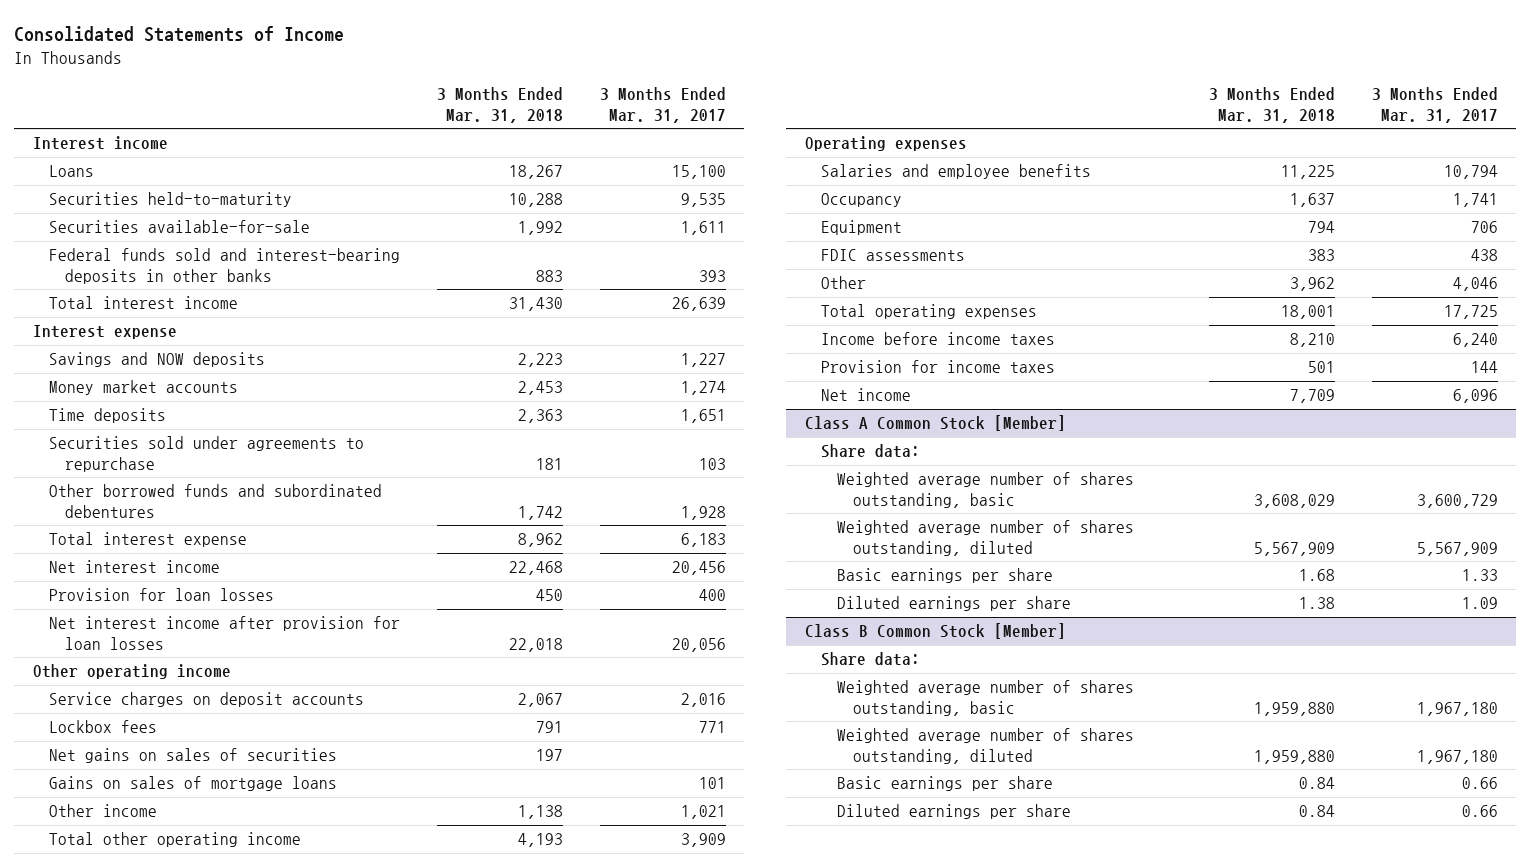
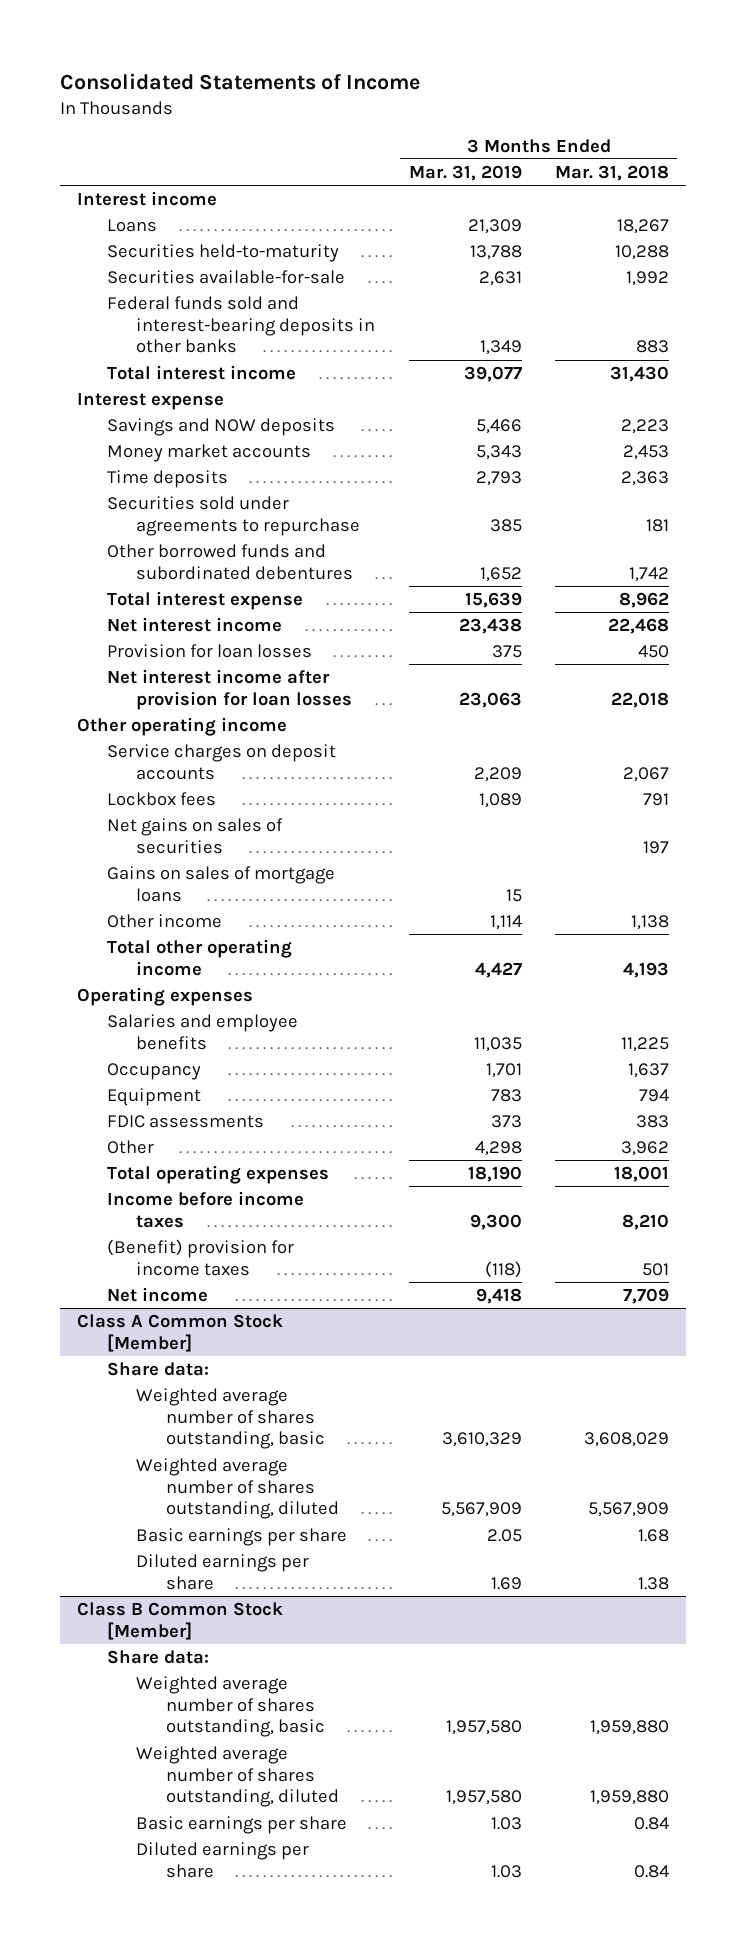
- | 3 Months Ended Mar. 31, 2018 | 3 Months Ended Mar. 31, 2017
+ | 3 Months Ended Mar. 31, 2019 | 3 Months Ended Mar. 31, 2018
- Provision for income taxes | 501 | 144
+ (Benefit) provision for income taxes | (118) | 501

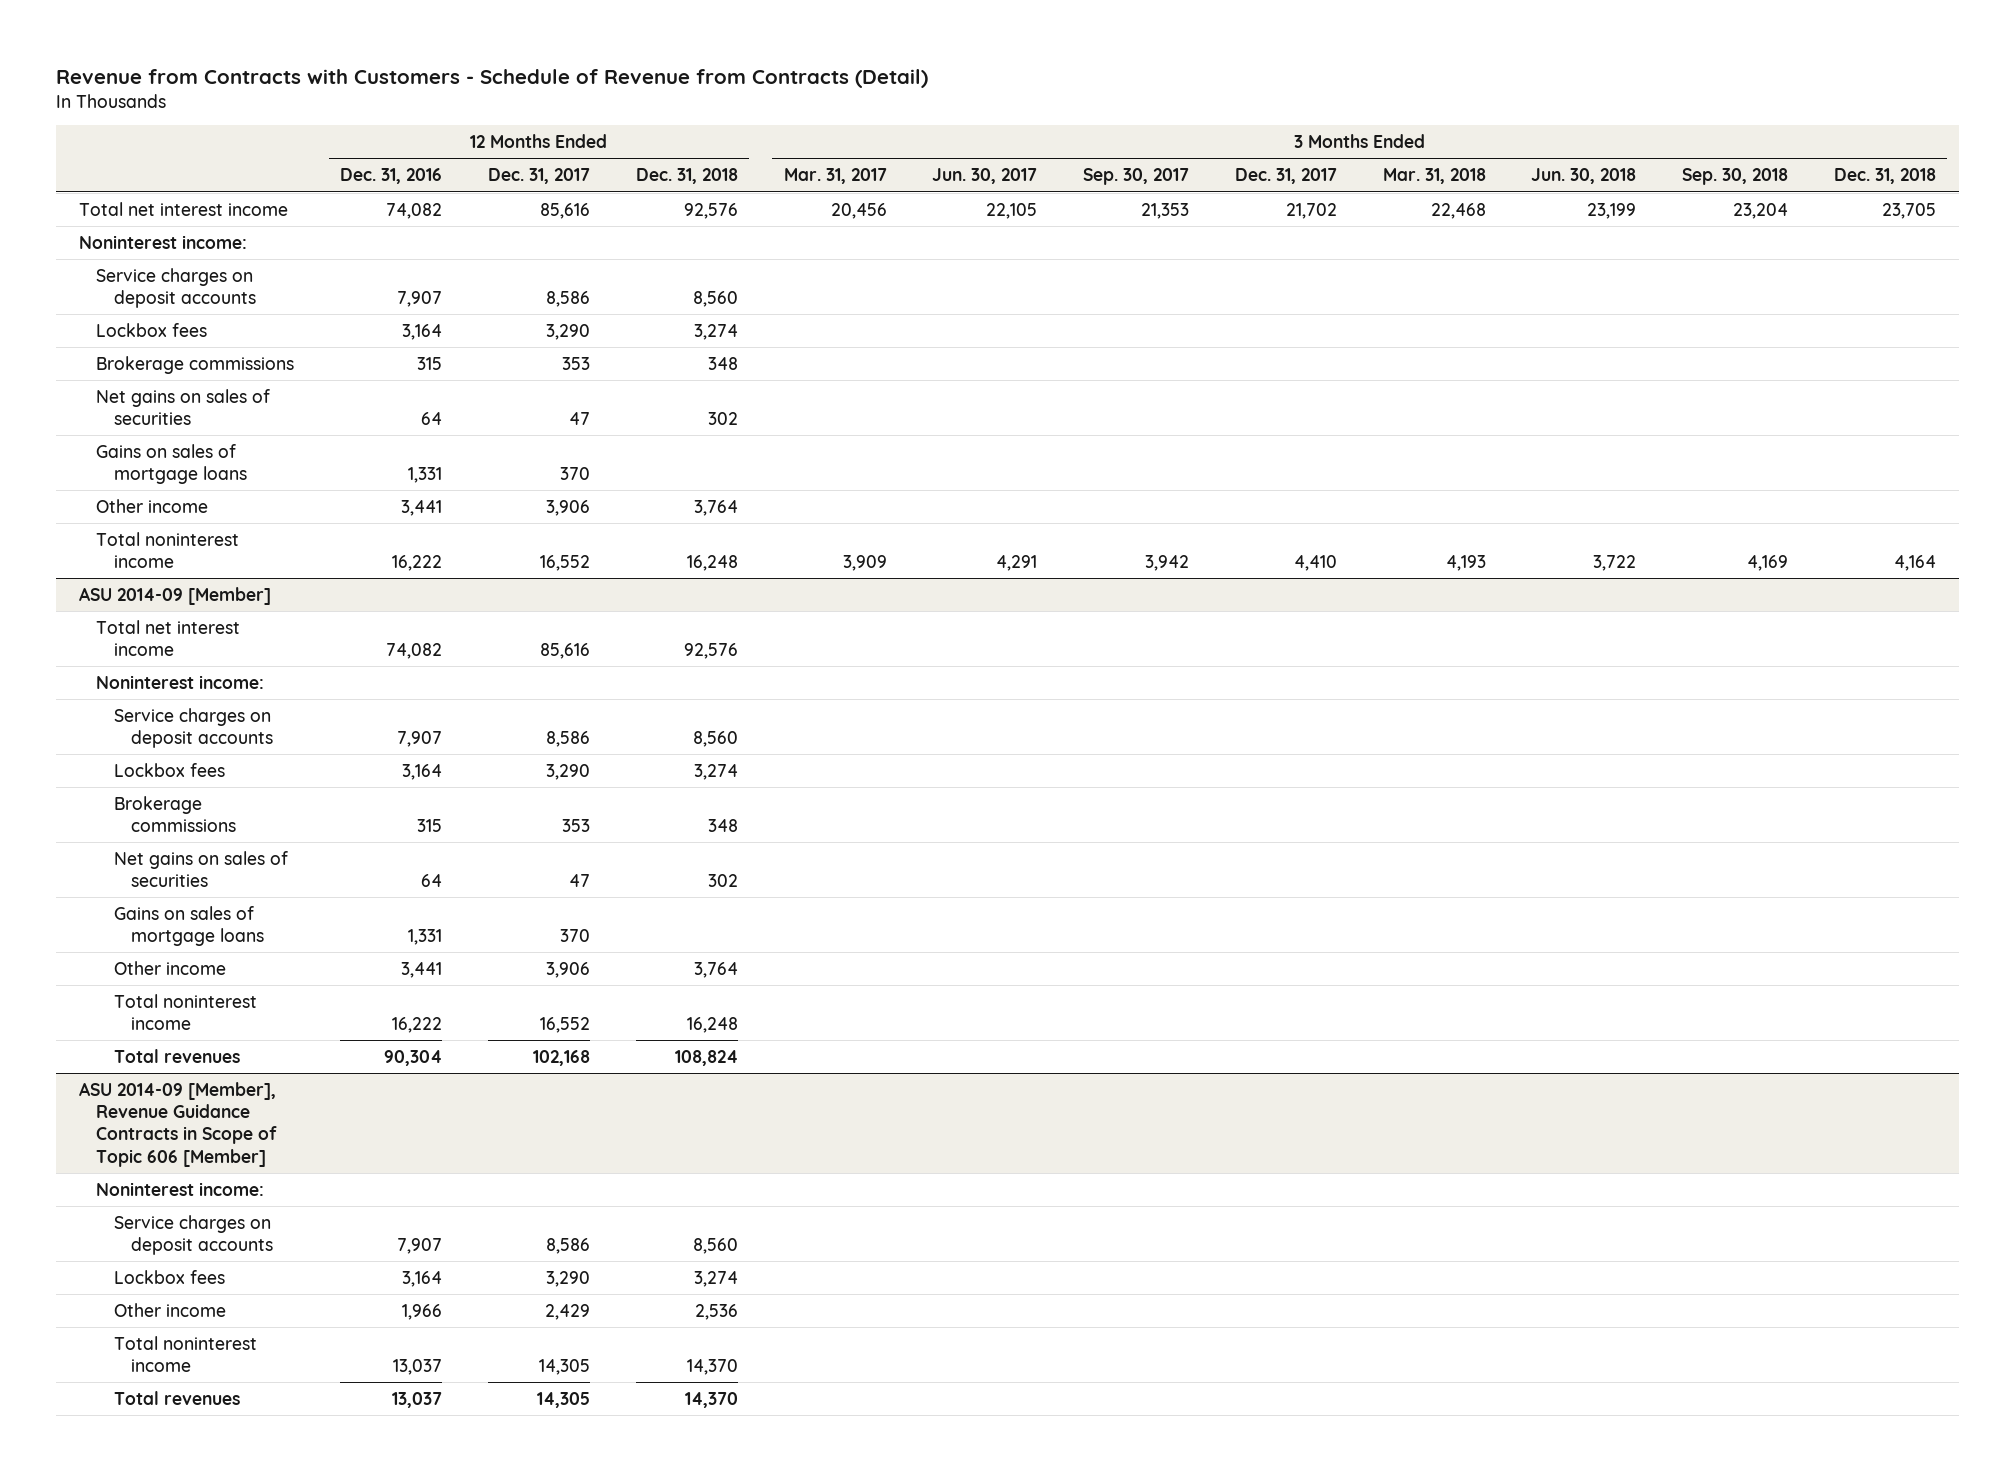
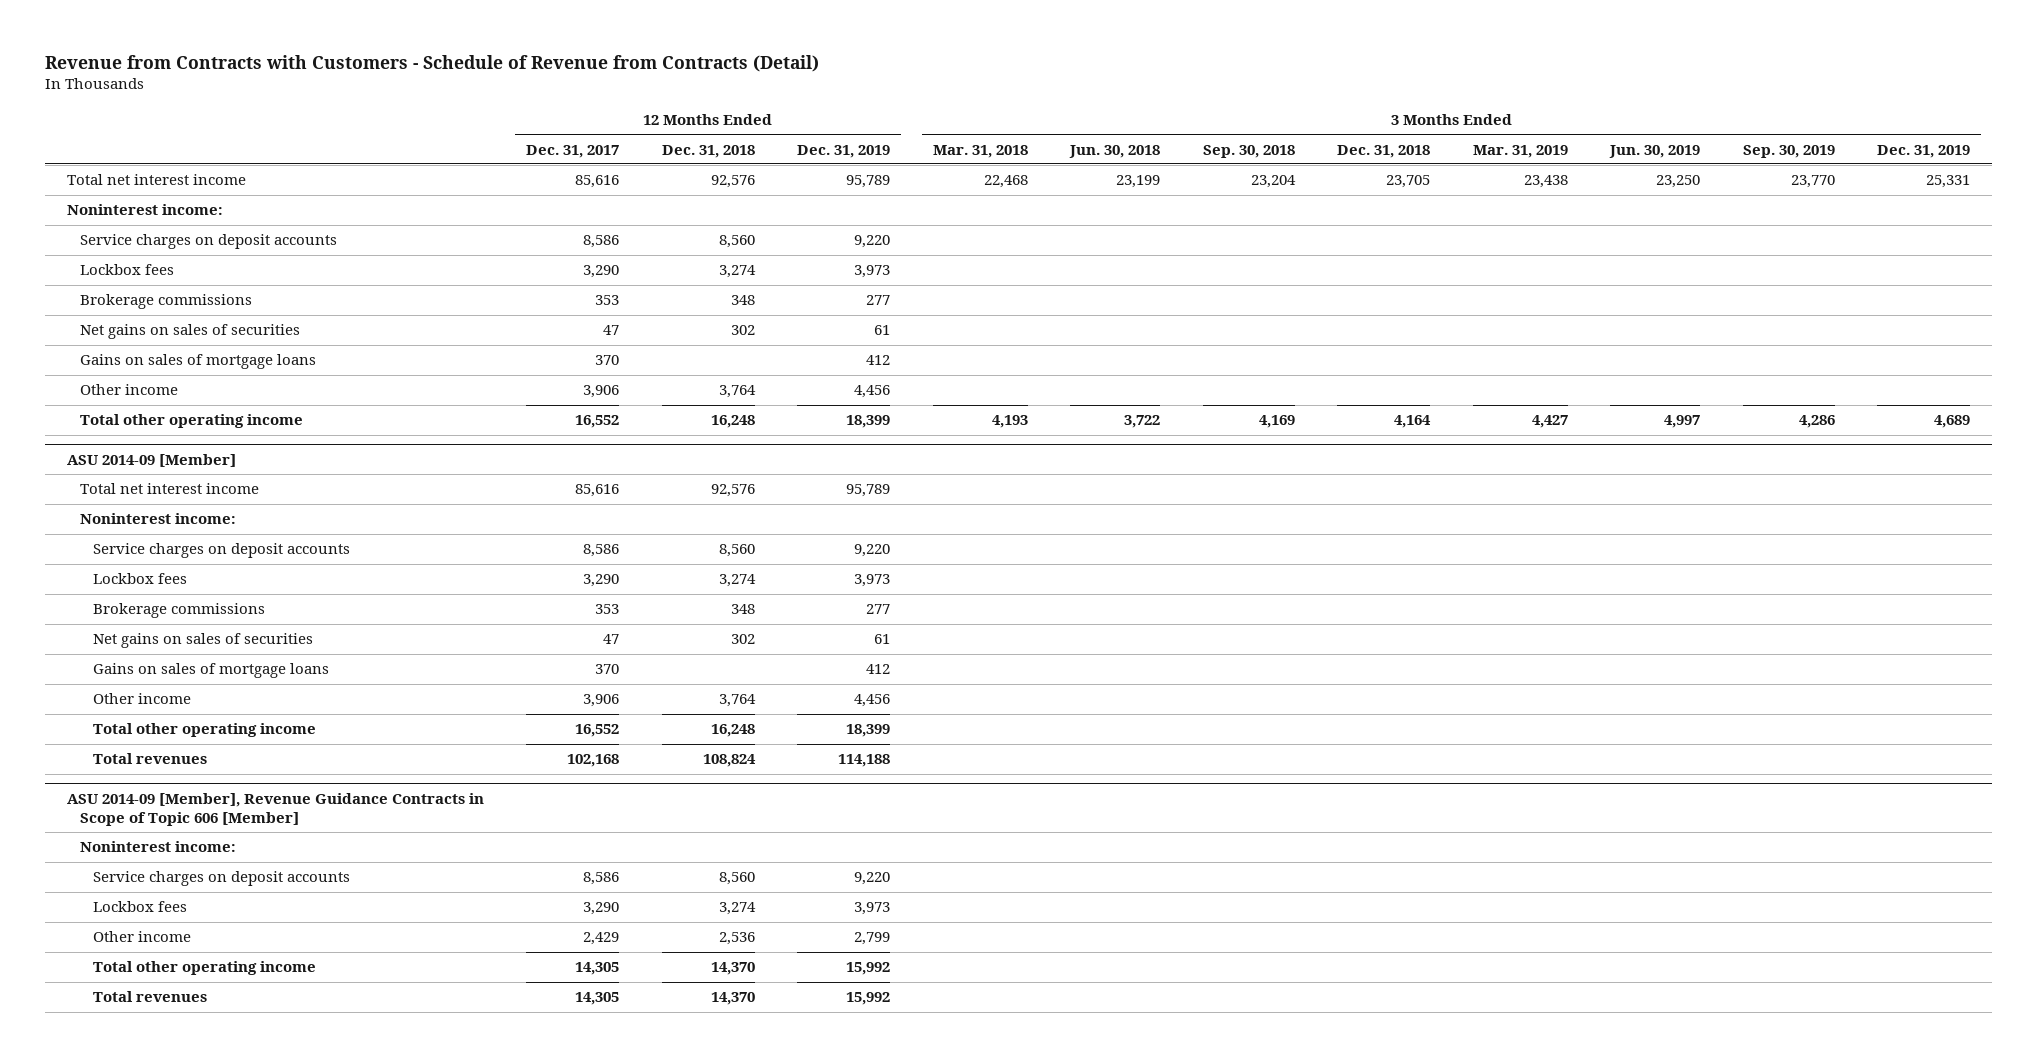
- | 12 Months Ended Dec. 31, 2016 | 12 Months Ended Dec. 31, 2017 | 12 Months Ended Dec. 31, 2018 | 3 Months Ended Mar. 31, 2017 | 3 Months Ended Jun. 30, 2017 | 3 Months Ended Sep. 30, 2017 | 3 Months Ended Dec. 31, 2017 | 3 Months Ended Mar. 31, 2018 | 3 Months Ended Jun. 30, 2018 | 3 Months Ended Sep. 30, 2018 | 3 Months Ended Dec. 31, 2018
+ | 12 Months Ended Dec. 31, 2017 | 12 Months Ended Dec. 31, 2018 | 12 Months Ended Dec. 31, 2019 | 3 Months Ended Mar. 31, 2018 | 3 Months Ended Jun. 30, 2018 | 3 Months Ended Sep. 30, 2018 | 3 Months Ended Dec. 31, 2018 | 3 Months Ended Mar. 31, 2019 | 3 Months Ended Jun. 30, 2019 | 3 Months Ended Sep. 30, 2019 | 3 Months Ended Dec. 31, 2019
- Total noninterest income | 16,222 | 16,552 | 16,248 | 3,909 | 4,291 | 3,942 | 4,410 | 4,193 | 3,722 | 4,169 | 4,164
+ Total other operating income | 16,552 | 16,248 | 18,399 | 4,193 | 3,722 | 4,169 | 4,164 | 4,427 | 4,997 | 4,286 | 4,689
@ ASU 2014-09 [Member]
- Total noninterest income | 16,222 | 16,552 | 16,248 | | | | | | | |
+ Total other operating income | 16,552 | 16,248 | 18,399 | | | | | | | |
@ ASU 2014-09 [Member], Revenue Guidance Contracts in Scope of Topic 606 [Member]
- Total noninterest income | 13,037 | 14,305 | 14,370 | | | | | | | |
+ Total other operating income | 14,305 | 14,370 | 15,992 | | | | | | | |

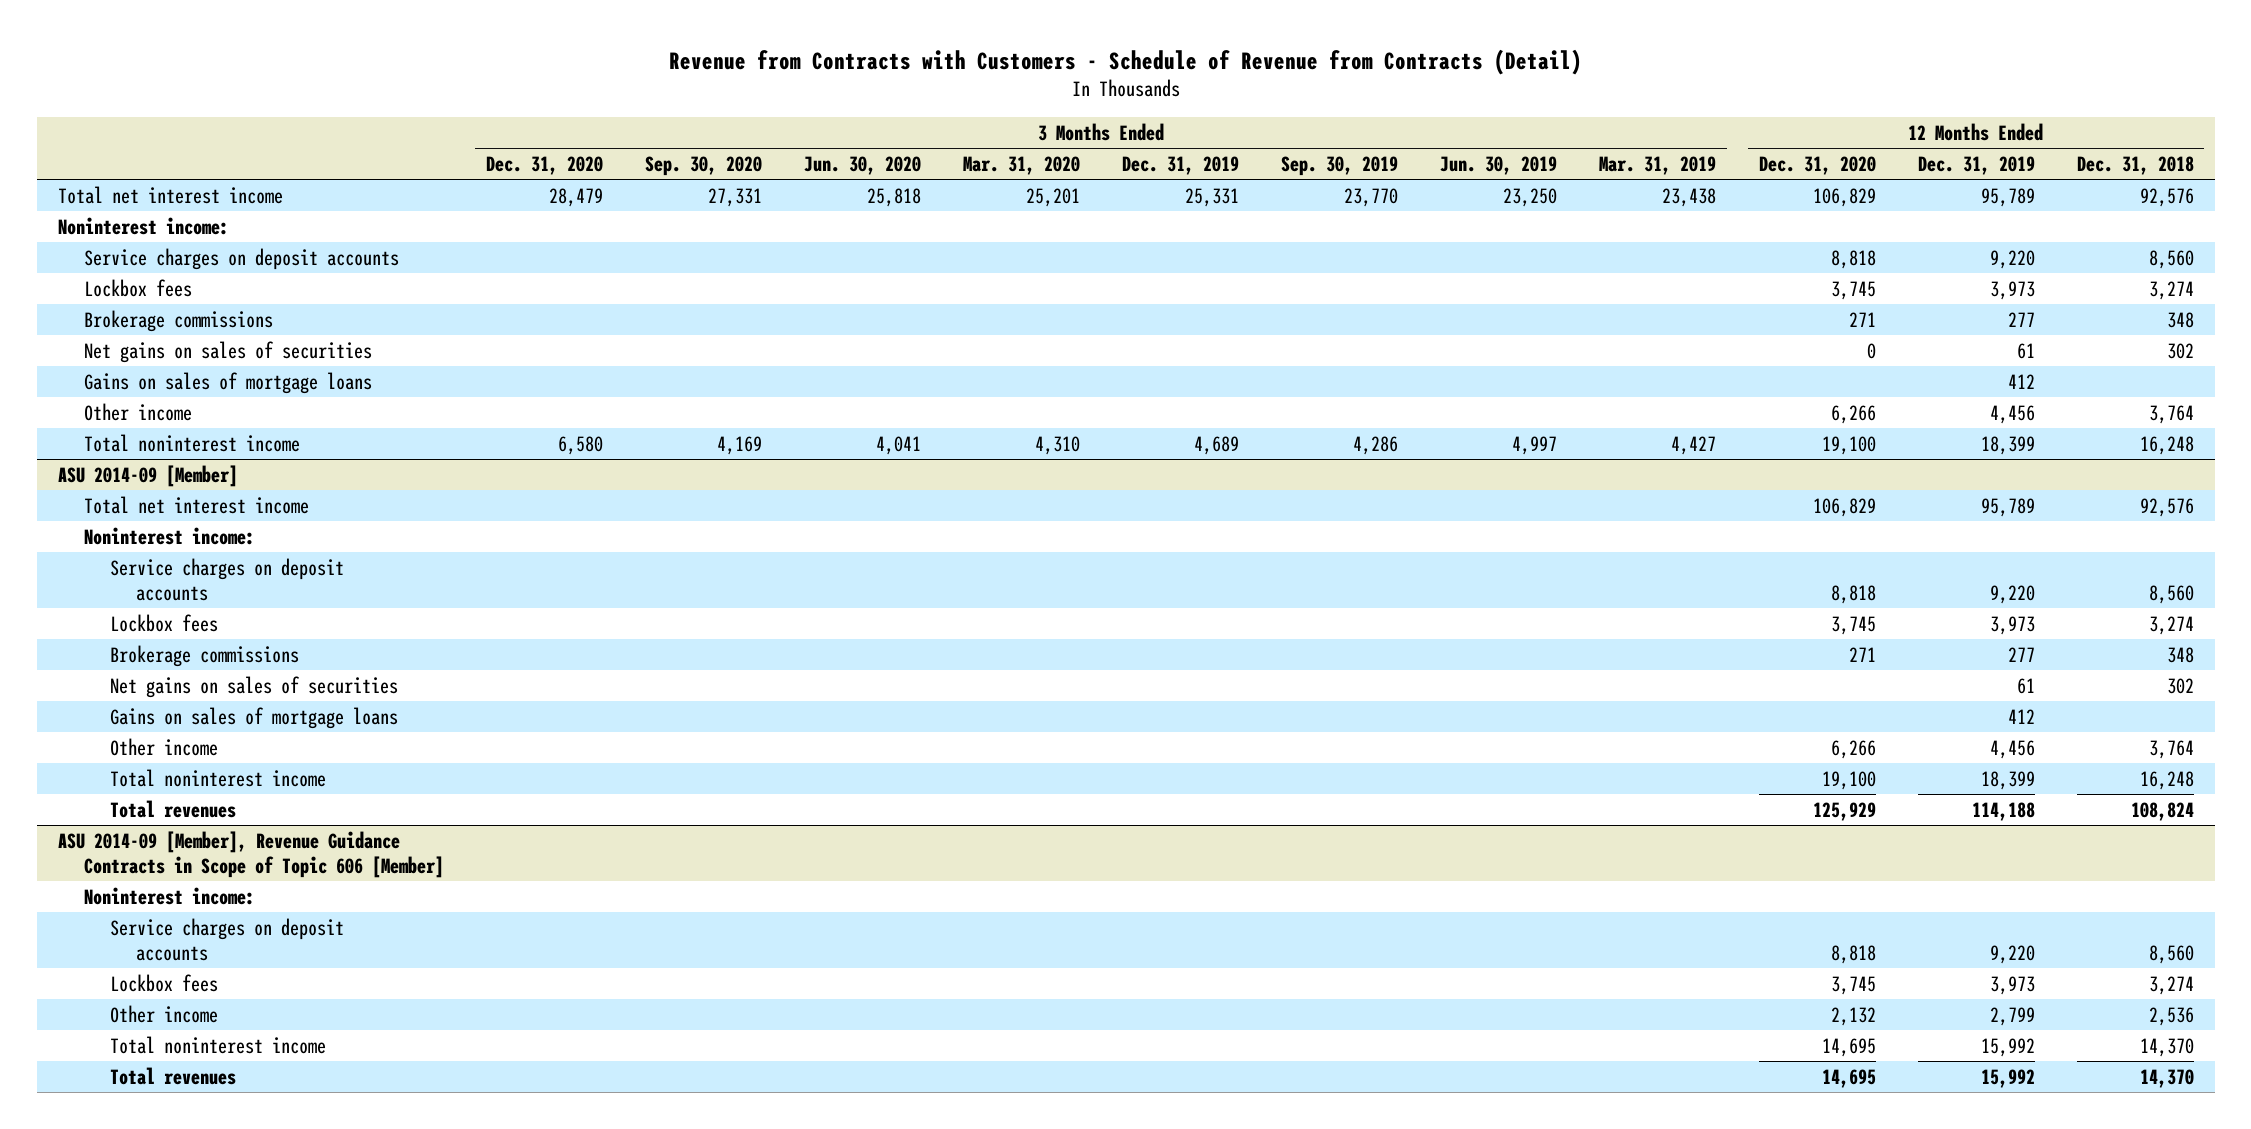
- | 12 Months Ended Dec. 31, 2017 | 12 Months Ended Dec. 31, 2018 | 12 Months Ended Dec. 31, 2019 | 3 Months Ended Mar. 31, 2018 | 3 Months Ended Jun. 30, 2018 | 3 Months Ended Sep. 30, 2018 | 3 Months Ended Dec. 31, 2018 | 3 Months Ended Mar. 31, 2019 | 3 Months Ended Jun. 30, 2019 | 3 Months Ended Sep. 30, 2019 | 3 Months Ended Dec. 31, 2019
+ | 3 Months Ended Dec. 31, 2020 | 3 Months Ended Sep. 30, 2020 | 3 Months Ended Jun. 30, 2020 | 3 Months Ended Mar. 31, 2020 | 3 Months Ended Dec. 31, 2019 | 3 Months Ended Sep. 30, 2019 | 3 Months Ended Jun. 30, 2019 | 3 Months Ended Mar. 31, 2019 | 12 Months Ended Dec. 31, 2020 | 12 Months Ended Dec. 31, 2019 | 12 Months Ended Dec. 31, 2018
- Total other operating income | 16,552 | 16,248 | 18,399 | 4,193 | 3,722 | 4,169 | 4,164 | 4,427 | 4,997 | 4,286 | 4,689
+ Total noninterest income | 6,580 | 4,169 | 4,041 | 4,310 | 4,689 | 4,286 | 4,997 | 4,427 | 19,100 | 18,399 | 16,248
@ ASU 2014-09 [Member]
- Total other operating income | 16,552 | 16,248 | 18,399 | | | | | | | |
+ Total noninterest income | | | | | | | | | 19,100 | 18,399 | 16,248
@ ASU 2014-09 [Member], Revenue Guidance Contracts in Scope of Topic 606 [Member]
- Total other operating income | 14,305 | 14,370 | 15,992 | | | | | | | |
+ Total noninterest income | | | | | | | | | 14,695 | 15,992 | 14,370

